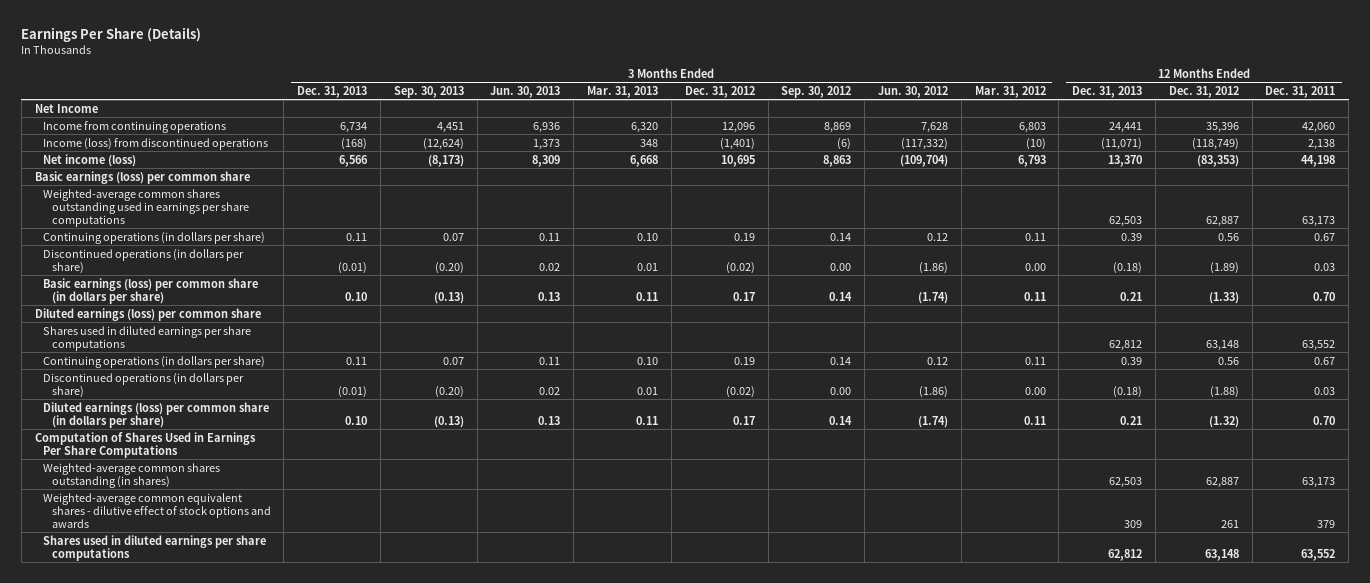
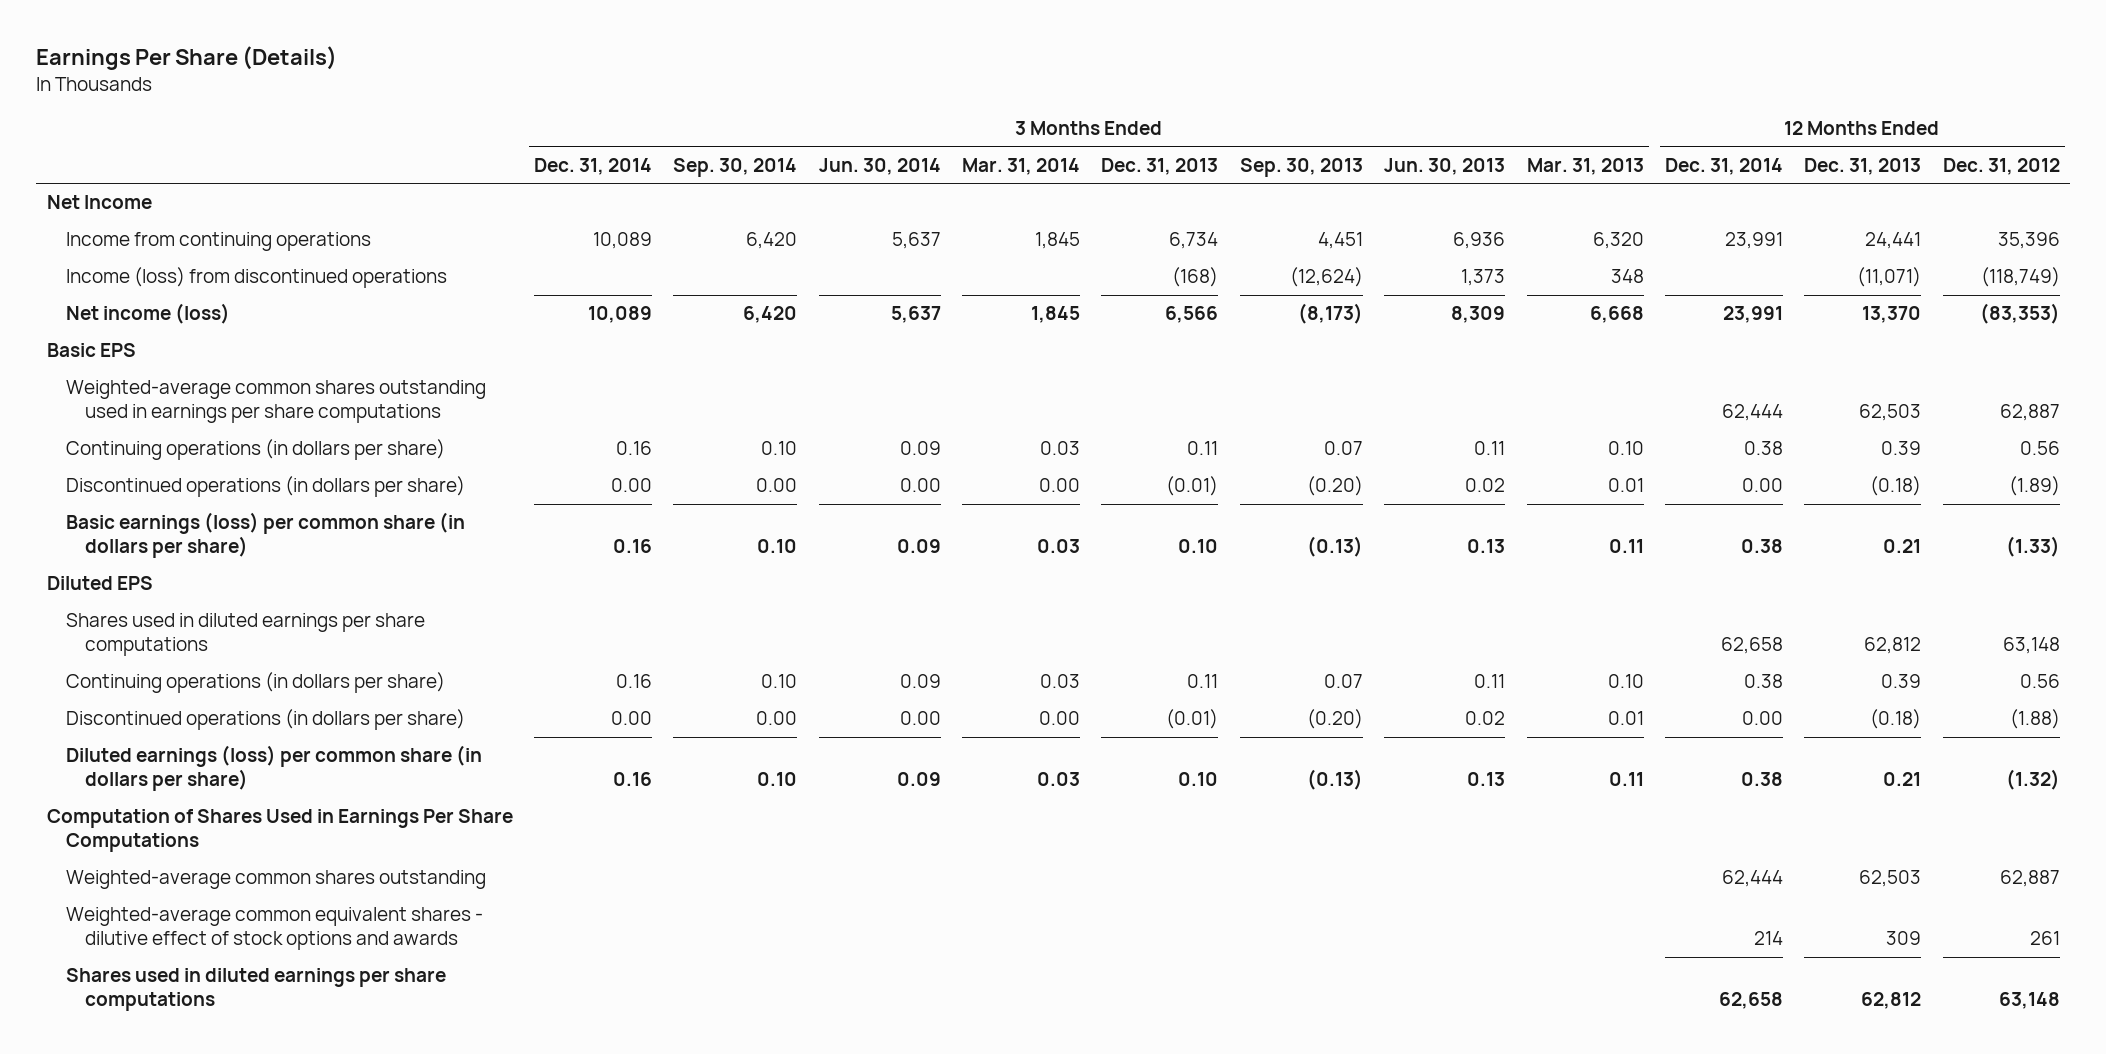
- | 3 Months Ended Dec. 31, 2013 | 3 Months Ended Sep. 30, 2013 | 3 Months Ended Jun. 30, 2013 | 3 Months Ended Mar. 31, 2013 | 3 Months Ended Dec. 31, 2012 | 3 Months Ended Sep. 30, 2012 | 3 Months Ended Jun. 30, 2012 | 3 Months Ended Mar. 31, 2012 | 12 Months Ended Dec. 31, 2013 | 12 Months Ended Dec. 31, 2012 | 12 Months Ended Dec. 31, 2011
+ | 3 Months Ended Dec. 31, 2014 | 3 Months Ended Sep. 30, 2014 | 3 Months Ended Jun. 30, 2014 | 3 Months Ended Mar. 31, 2014 | 3 Months Ended Dec. 31, 2013 | 3 Months Ended Sep. 30, 2013 | 3 Months Ended Jun. 30, 2013 | 3 Months Ended Mar. 31, 2013 | 12 Months Ended Dec. 31, 2014 | 12 Months Ended Dec. 31, 2013 | 12 Months Ended Dec. 31, 2012
- Basic earnings (loss) per common share
+ Basic EPS
- Diluted earnings (loss) per common share
+ Diluted EPS
- Weighted-average common shares outstanding (in shares) | | | | | | | | | 62,503 | 62,887 | 63,173
+ Weighted-average common shares outstanding | | | | | | | | | 62,444 | 62,503 | 62,887

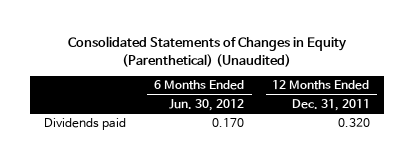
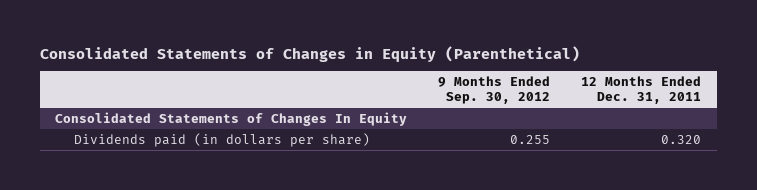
- Consolidated Statements of Changes in Equity (Parenthetical) (Unaudited)
+ Consolidated Statements of Changes in Equity (Parenthetical)
- | 6 Months Ended Jun. 30, 2012 | 12 Months Ended Dec. 31, 2011
+ | 9 Months Ended Sep. 30, 2012 | 12 Months Ended Dec. 31, 2011
- Dividends paid | 0.170 | 0.320
+ Consolidated Statements of Changes In Equity
+ Dividends paid (in dollars per share) | 0.255 | 0.320

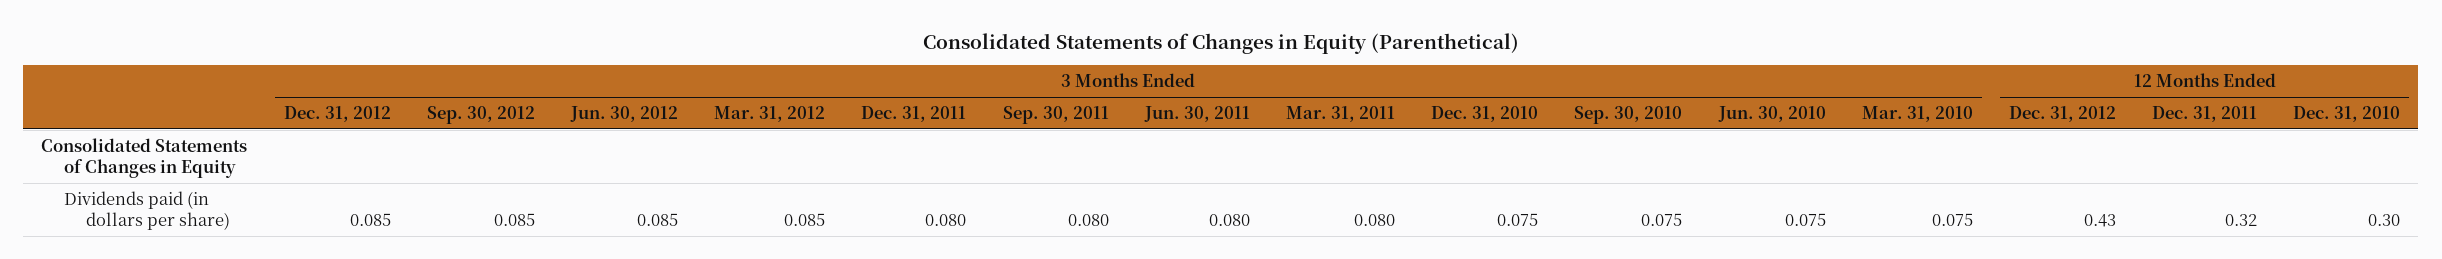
- | 9 Months Ended Sep. 30, 2012 | 12 Months Ended Dec. 31, 2011
+ | 3 Months Ended Dec. 31, 2012 | 3 Months Ended Sep. 30, 2012 | 3 Months Ended Jun. 30, 2012 | 3 Months Ended Mar. 31, 2012 | 3 Months Ended Dec. 31, 2011 | 3 Months Ended Sep. 30, 2011 | 3 Months Ended Jun. 30, 2011 | 3 Months Ended Mar. 31, 2011 | 3 Months Ended Dec. 31, 2010 | 3 Months Ended Sep. 30, 2010 | 3 Months Ended Jun. 30, 2010 | 3 Months Ended Mar. 31, 2010 | 12 Months Ended Dec. 31, 2012 | 12 Months Ended Dec. 31, 2011 | 12 Months Ended Dec. 31, 2010
- Consolidated Statements of Changes In Equity
- Dividends paid (in dollars per share) | 0.255 | 0.320
+ Consolidated Statements of Changes in Equity
+ Dividends paid (in dollars per share) | 0.085 | 0.085 | 0.085 | 0.085 | 0.080 | 0.080 | 0.080 | 0.080 | 0.075 | 0.075 | 0.075 | 0.075 | 0.43 | 0.32 | 0.30

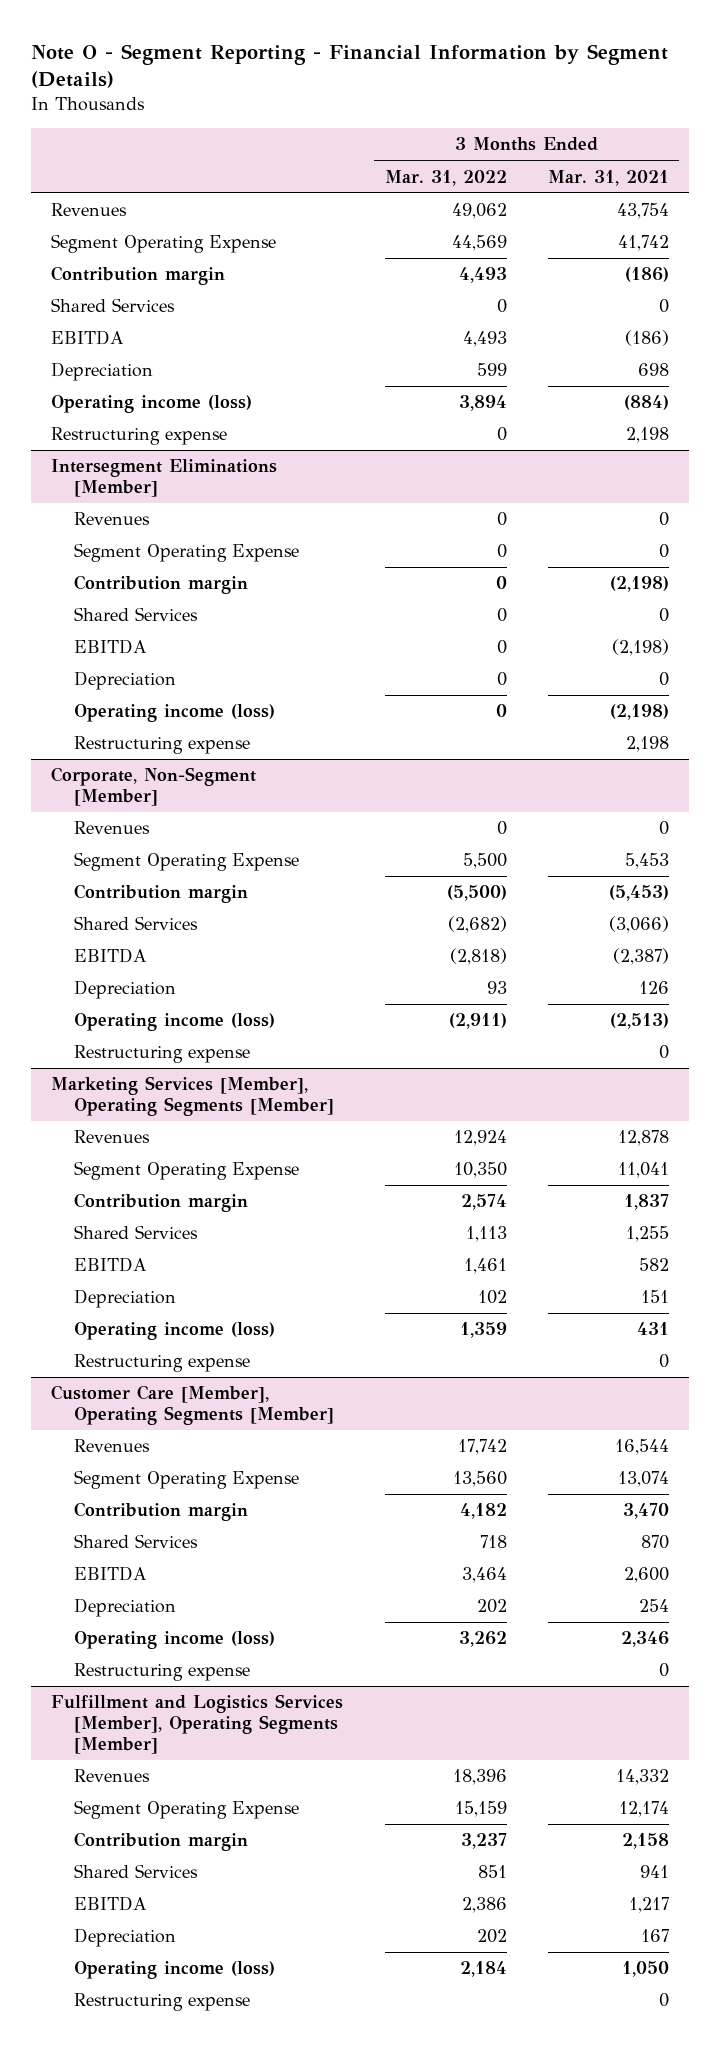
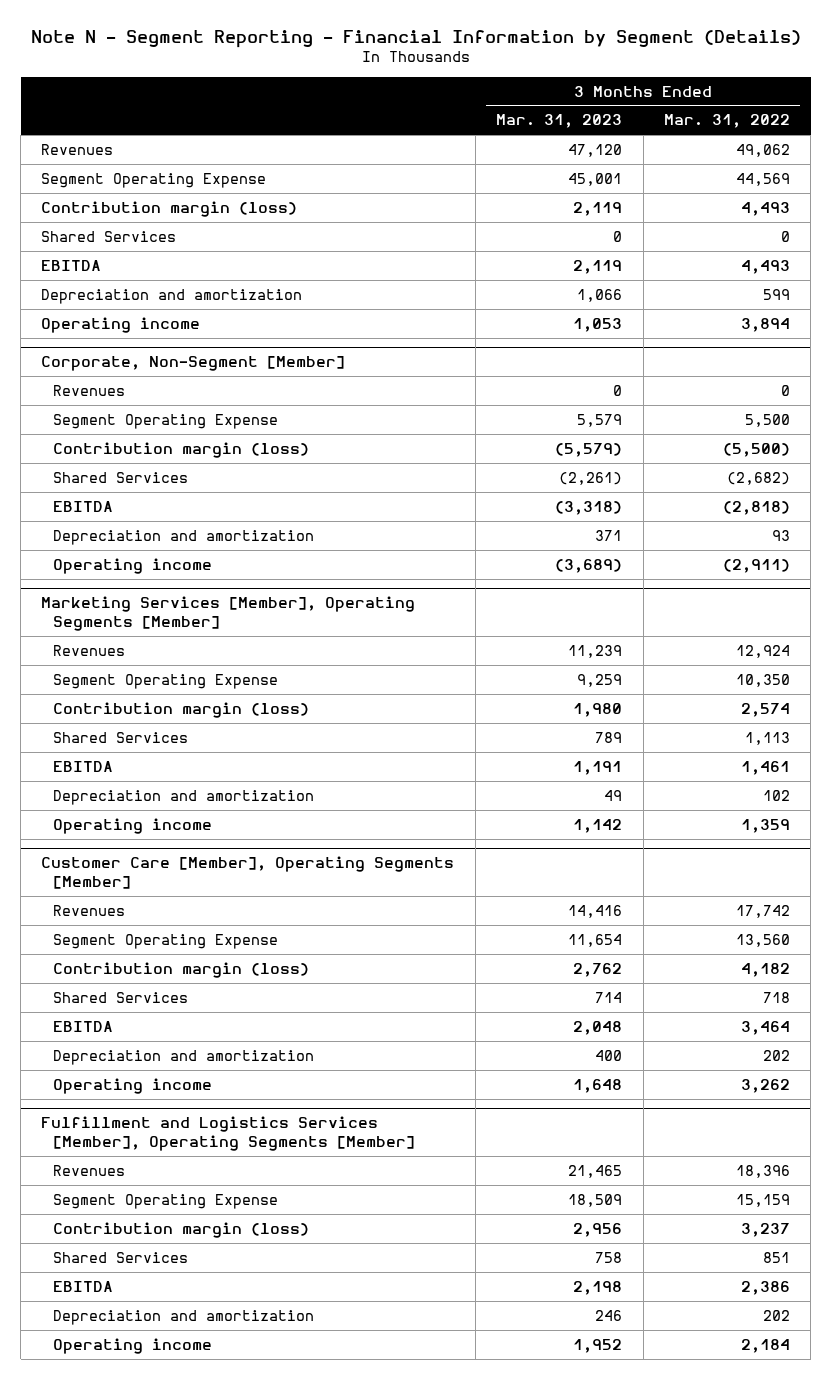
- Note O - Segment Reporting - Financial Information by Segment (Details)
+ Note N - Segment Reporting - Financial Information by Segment (Details)
- | 3 Months Ended Mar. 31, 2022 | 3 Months Ended Mar. 31, 2021
+ | 3 Months Ended Mar. 31, 2023 | 3 Months Ended Mar. 31, 2022
- Contribution margin | 4,493 | (186)
+ Contribution margin (loss) | 2,119 | 4,493
- Depreciation | 599 | 698
- Operating income (loss) | 3,894 | (884)
- Restructuring expense | 0 | 2,198
- Intersegment Eliminations [Member]
- Revenues | 0 | 0
- Segment Operating Expense | 0 | 0
- Contribution margin | 0 | (2,198)
- Shared Services | 0 | 0
- EBITDA | 0 | (2,198)
- Depreciation | 0 | 0
- Operating income (loss) | 0 | (2,198)
- Restructuring expense | | 2,198
+ Depreciation and amortization | 1,066 | 599
+ Operating income | 1,053 | 3,894
@ Corporate, Non-Segment [Member]
- Contribution margin | (5,500) | (5,453)
+ Contribution margin (loss) | (5,579) | (5,500)
- Depreciation | 93 | 126
- Operating income (loss) | (2,911) | (2,513)
- Restructuring expense | | 0
+ Depreciation and amortization | 371 | 93
+ Operating income | (3,689) | (2,911)
@ Marketing Services [Member], Operating Segments [Member]
- Contribution margin | 2,574 | 1,837
+ Contribution margin (loss) | 1,980 | 2,574
- Depreciation | 102 | 151
- Operating income (loss) | 1,359 | 431
- Restructuring expense | | 0
+ Depreciation and amortization | 49 | 102
+ Operating income | 1,142 | 1,359
@ Customer Care [Member], Operating Segments [Member]
- Contribution margin | 4,182 | 3,470
+ Contribution margin (loss) | 2,762 | 4,182
- Depreciation | 202 | 254
- Operating income (loss) | 3,262 | 2,346
- Restructuring expense | | 0
+ Depreciation and amortization | 400 | 202
+ Operating income | 1,648 | 3,262
@ Fulfillment and Logistics Services [Member], Operating Segments [Member]
- Contribution margin | 3,237 | 2,158
+ Contribution margin (loss) | 2,956 | 3,237
- Depreciation | 202 | 167
- Operating income (loss) | 2,184 | 1,050
- Restructuring expense | | 0
+ Depreciation and amortization | 246 | 202
+ Operating income | 1,952 | 2,184

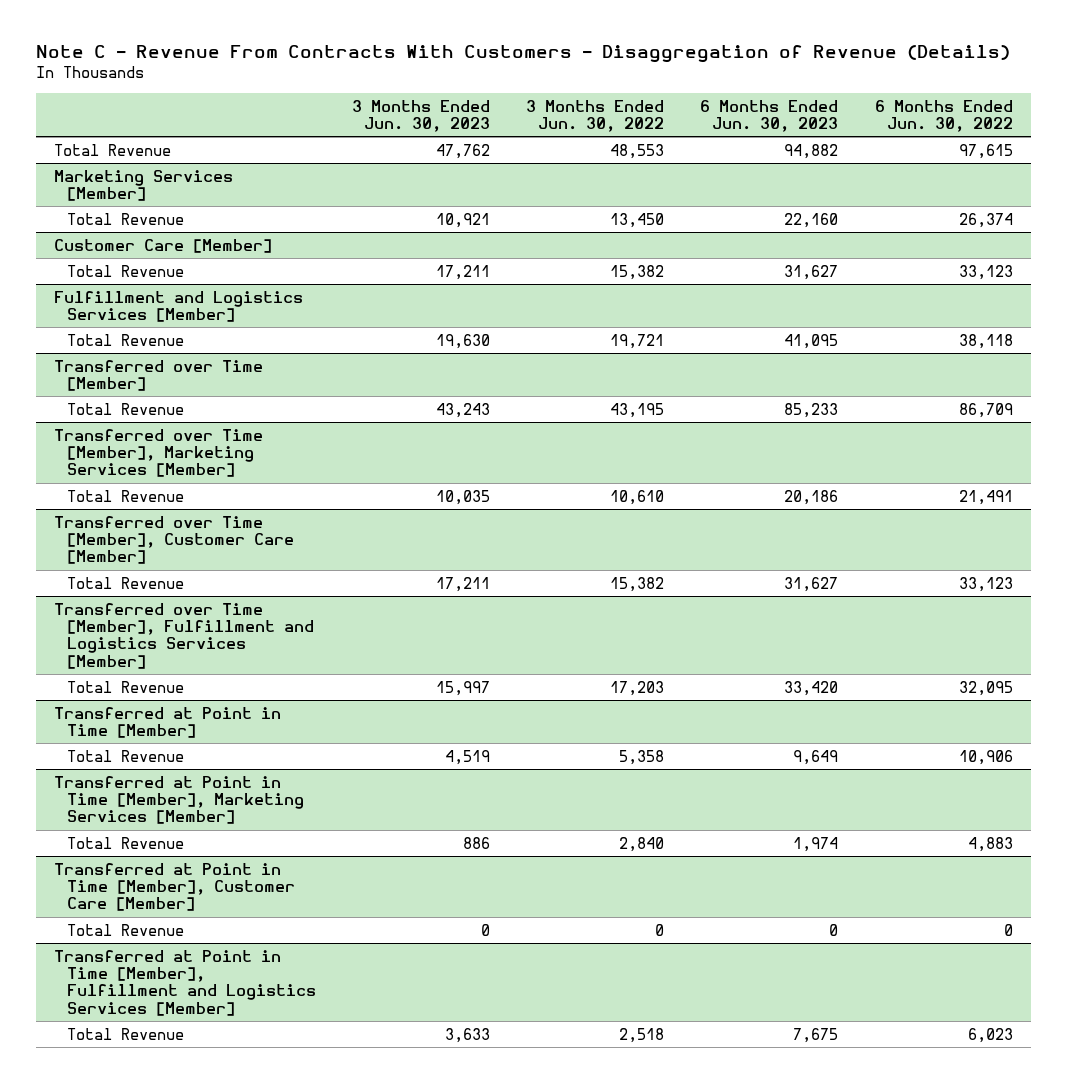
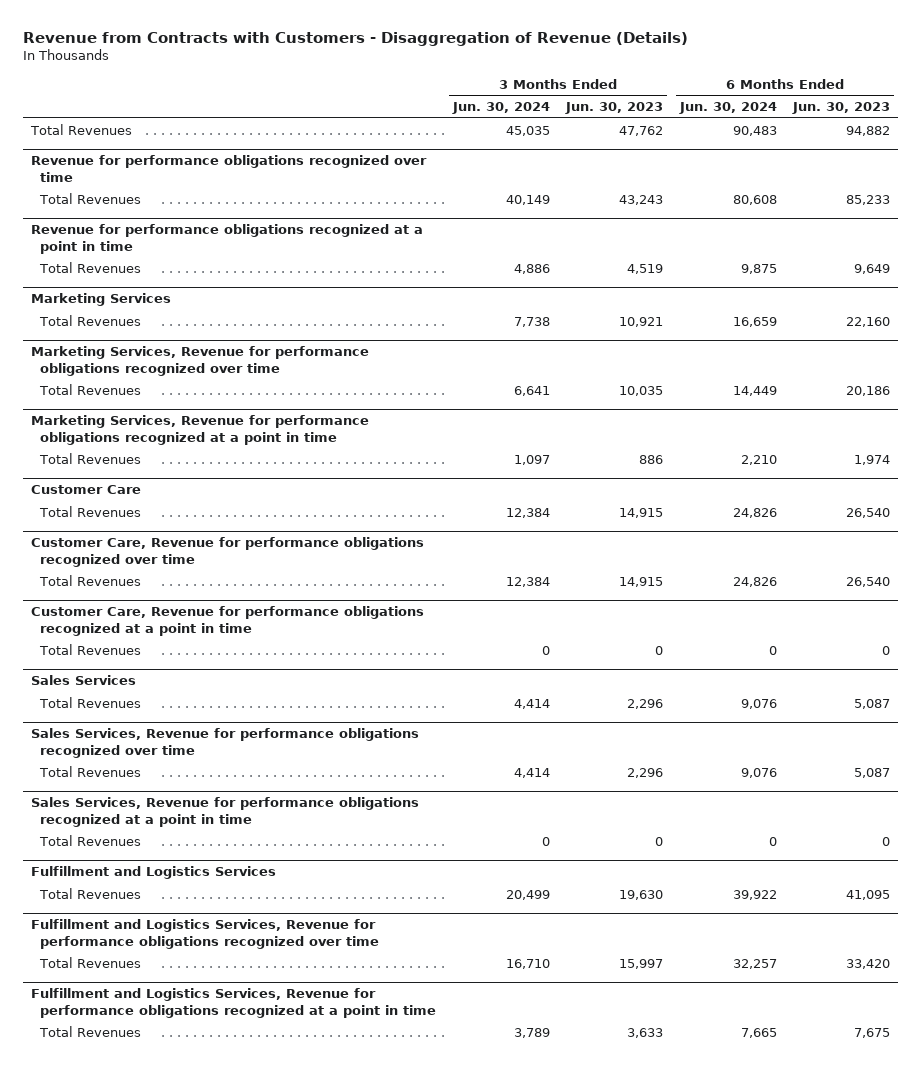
- Note C - Revenue From Contracts With Customers - Disaggregation of Revenue (Details)
+ Revenue from Contracts with Customers - Disaggregation of Revenue (Details)
- | 3 Months Ended Jun. 30, 2023 | 3 Months Ended Jun. 30, 2022 | 6 Months Ended Jun. 30, 2023 | 6 Months Ended Jun. 30, 2022
+ | 3 Months Ended Jun. 30, 2024 | 3 Months Ended Jun. 30, 2023 | 6 Months Ended Jun. 30, 2024 | 6 Months Ended Jun. 30, 2023
- Total Revenue | 47,762 | 48,553 | 94,882 | 97,615
- Marketing Services [Member]
- Total Revenue | 10,921 | 13,450 | 22,160 | 26,374
- Customer Care [Member]
- Total Revenue | 17,211 | 15,382 | 31,627 | 33,123
- Fulfillment and Logistics Services [Member]
- Total Revenue | 19,630 | 19,721 | 41,095 | 38,118
- Transferred over Time [Member]
- Total Revenue | 43,243 | 43,195 | 85,233 | 86,709
- Transferred over Time [Member], Marketing Services [Member]
- Total Revenue | 10,035 | 10,610 | 20,186 | 21,491
- Transferred over Time [Member], Customer Care [Member]
- Total Revenue | 17,211 | 15,382 | 31,627 | 33,123
- Transferred over Time [Member], Fulfillment and Logistics Services [Member]
- Total Revenue | 15,997 | 17,203 | 33,420 | 32,095
- Transferred at Point in Time [Member]
- Total Revenue | 4,519 | 5,358 | 9,649 | 10,906
- Transferred at Point in Time [Member], Marketing Services [Member]
- Total Revenue | 886 | 2,840 | 1,974 | 4,883
- Transferred at Point in Time [Member], Customer Care [Member]
- Total Revenue | 0 | 0 | 0 | 0
- Transferred at Point in Time [Member], Fulfillment and Logistics Services [Member]
- Total Revenue | 3,633 | 2,518 | 7,675 | 6,023
+ Total Revenues | 45,035 | 47,762 | 90,483 | 94,882
+ Revenue for performance obligations recognized over time
+ Total Revenues | 40,149 | 43,243 | 80,608 | 85,233
+ Revenue for performance obligations recognized at a point in time
+ Total Revenues | 4,886 | 4,519 | 9,875 | 9,649
+ Marketing Services
+ Total Revenues | 7,738 | 10,921 | 16,659 | 22,160
+ Marketing Services, Revenue for performance obligations recognized over time
+ Total Revenues | 6,641 | 10,035 | 14,449 | 20,186
+ Marketing Services, Revenue for performance obligations recognized at a point in time
+ Total Revenues | 1,097 | 886 | 2,210 | 1,974
+ Customer Care
+ Total Revenues | 12,384 | 14,915 | 24,826 | 26,540
+ Customer Care, Revenue for performance obligations recognized over time
+ Total Revenues | 12,384 | 14,915 | 24,826 | 26,540
+ Customer Care, Revenue for performance obligations recognized at a point in time
+ Total Revenues | 0 | 0 | 0 | 0
+ Sales Services
+ Total Revenues | 4,414 | 2,296 | 9,076 | 5,087
+ Sales Services, Revenue for performance obligations recognized over time
+ Total Revenues | 4,414 | 2,296 | 9,076 | 5,087
+ Sales Services, Revenue for performance obligations recognized at a point in time
+ Total Revenues | 0 | 0 | 0 | 0
+ Fulfillment and Logistics Services
+ Total Revenues | 20,499 | 19,630 | 39,922 | 41,095
+ Fulfillment and Logistics Services, Revenue for performance obligations recognized over time
+ Total Revenues | 16,710 | 15,997 | 32,257 | 33,420
+ Fulfillment and Logistics Services, Revenue for performance obligations recognized at a point in time
+ Total Revenues | 3,789 | 3,633 | 7,665 | 7,675

